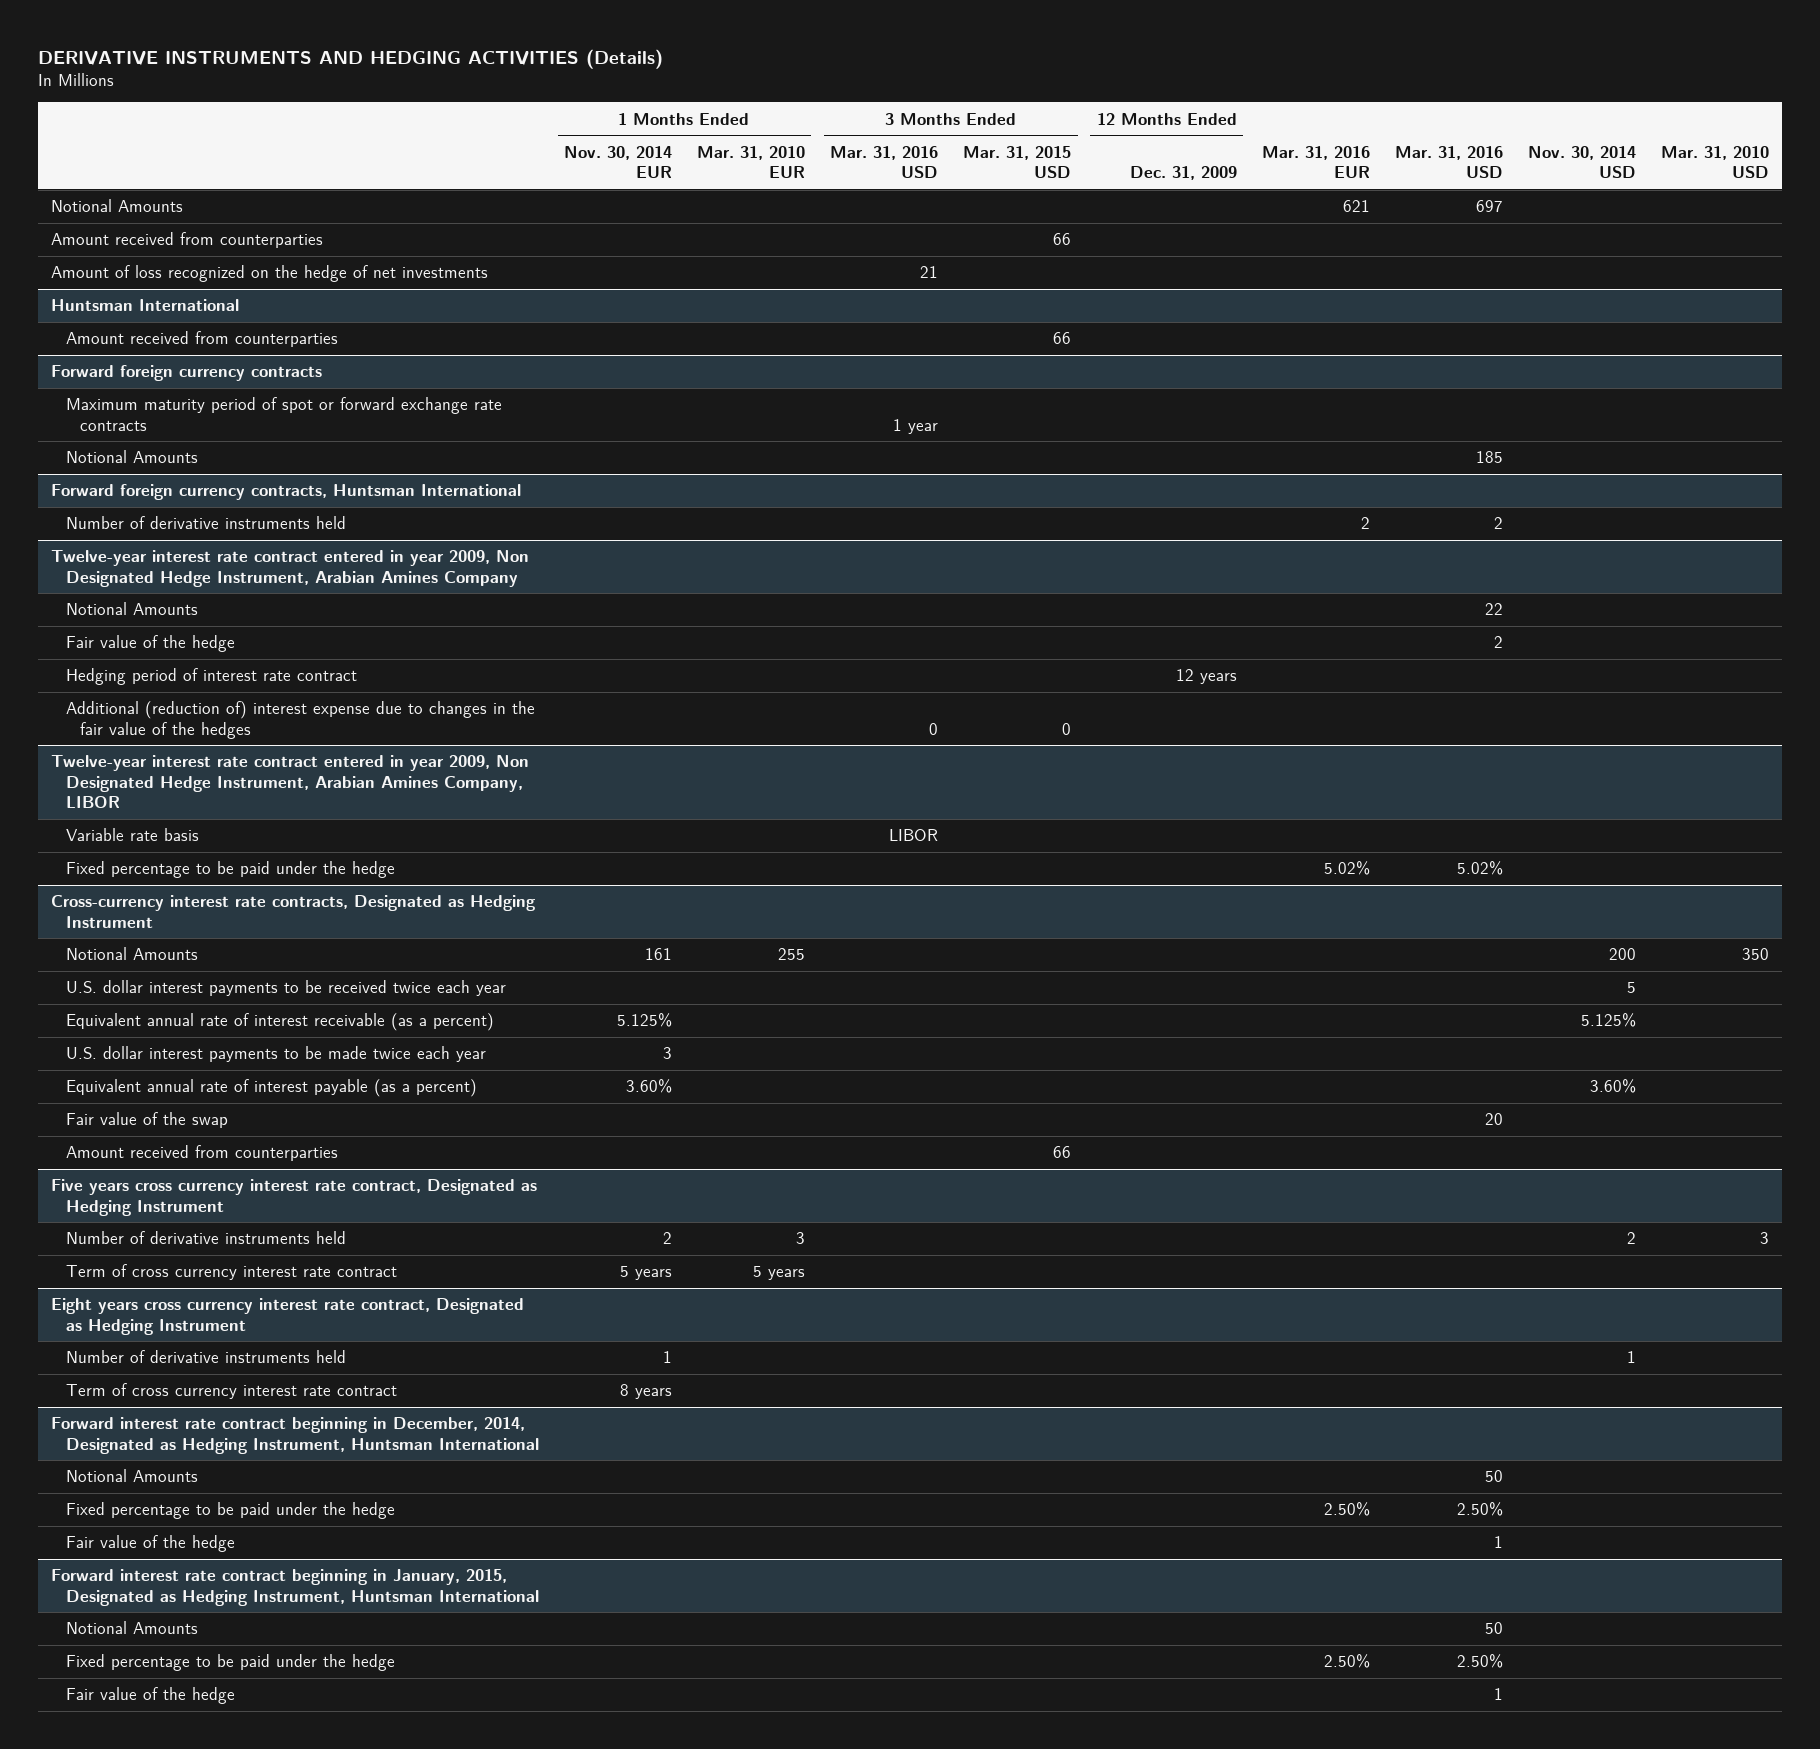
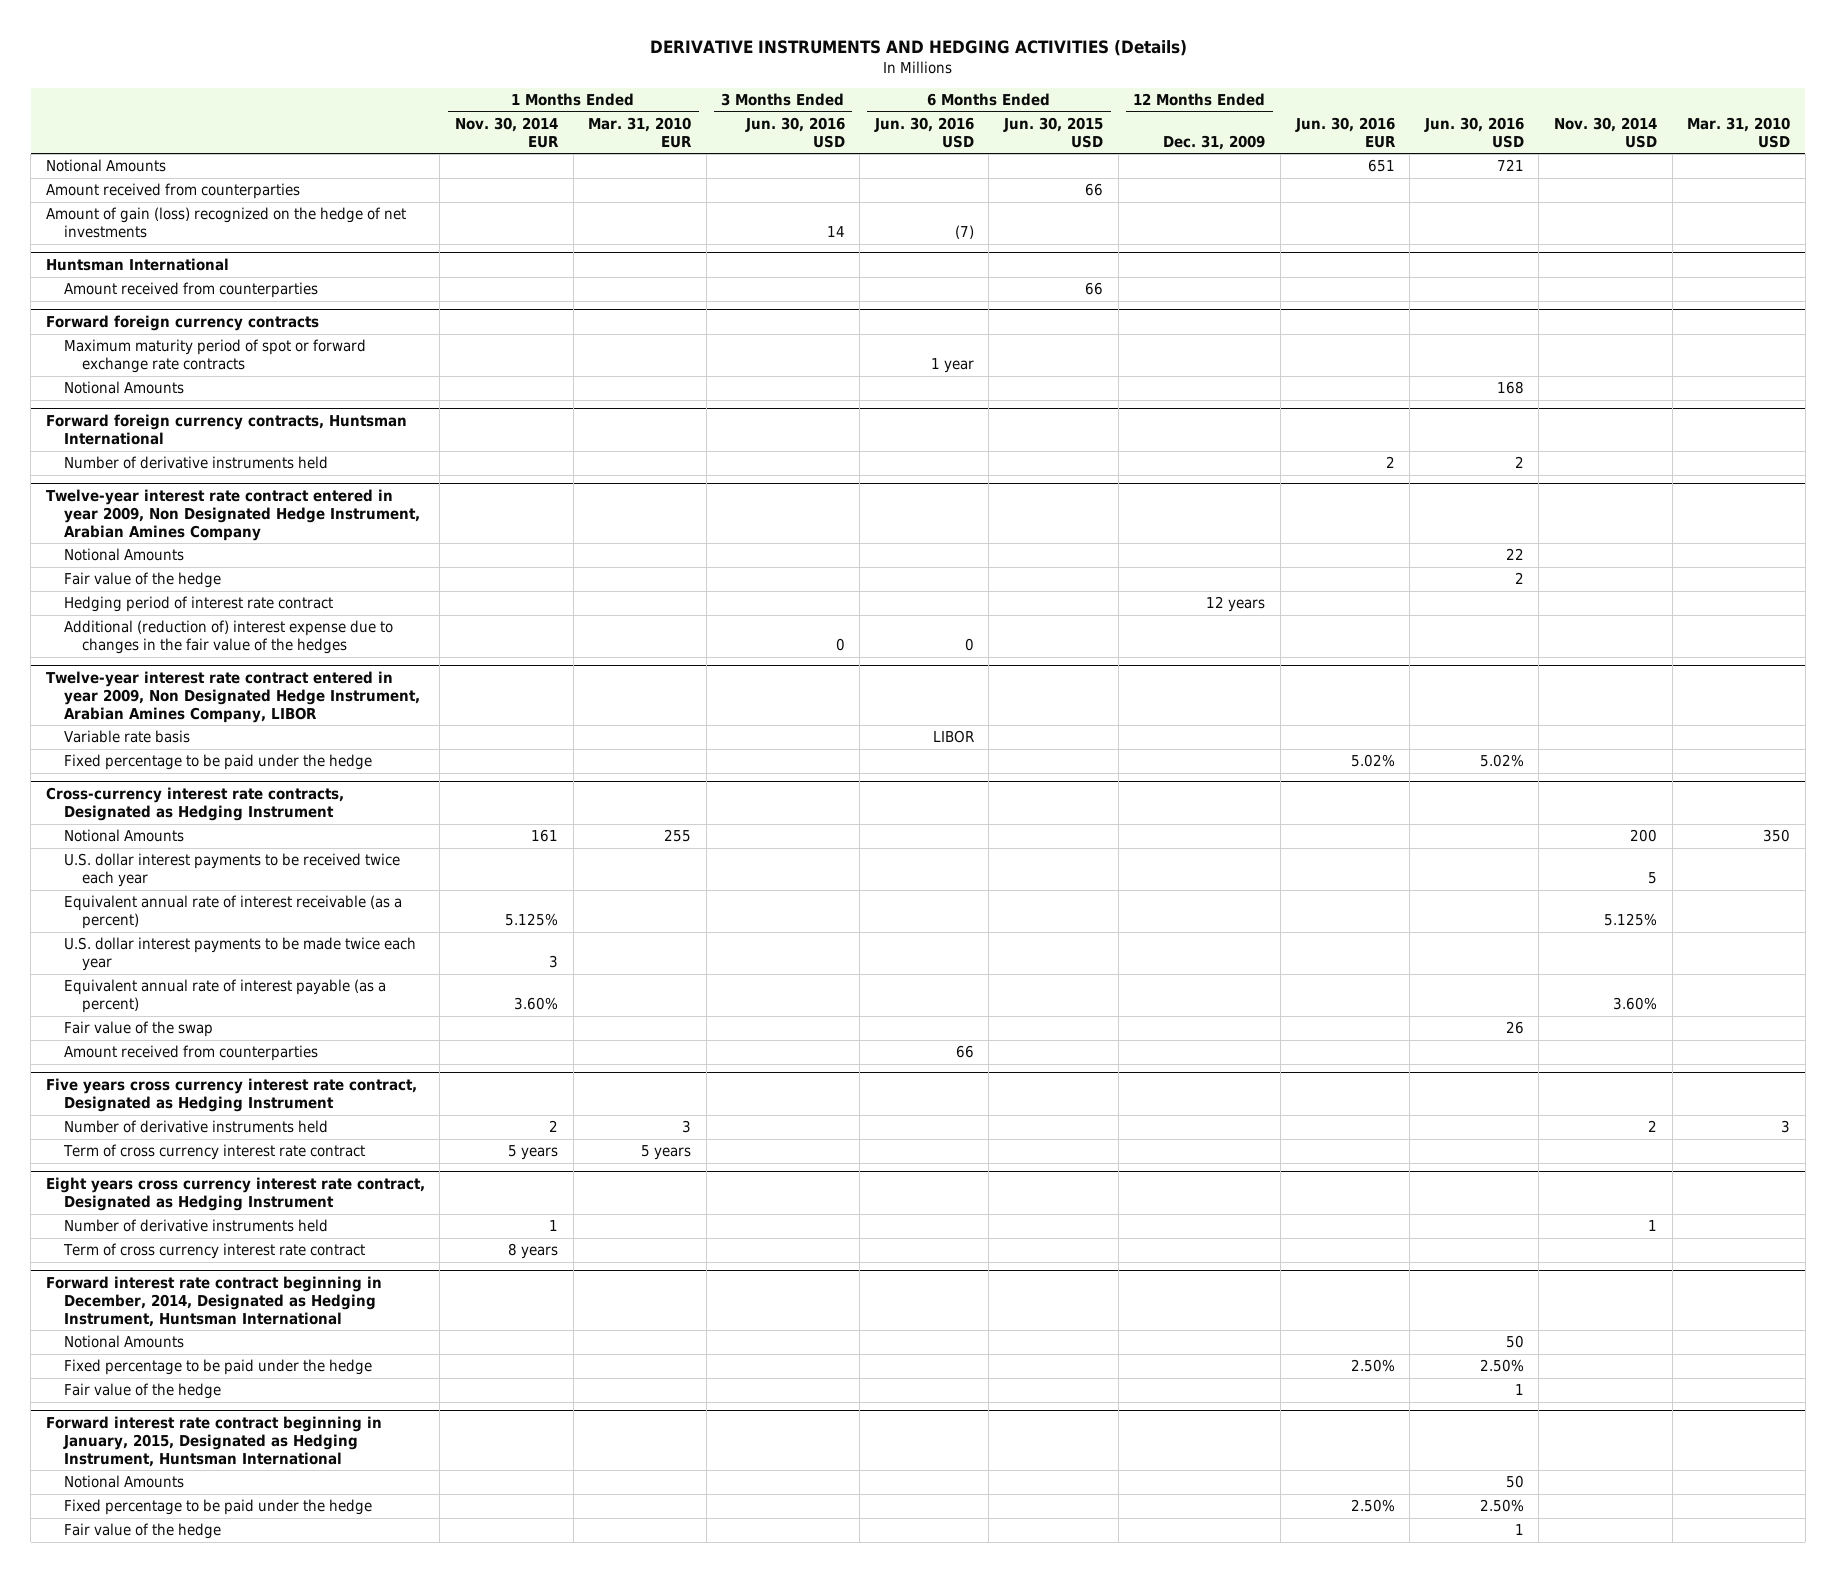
- | 1 Months Ended Nov. 30, 2014 EUR | 1 Months Ended Mar. 31, 2010 EUR | 3 Months Ended Mar. 31, 2016 USD | 3 Months Ended Mar. 31, 2015 USD | 12 Months Ended Dec. 31, 2009 | Mar. 31, 2016 EUR | Mar. 31, 2016 USD | Nov. 30, 2014 USD | Mar. 31, 2010 USD
+ | 1 Months Ended Nov. 30, 2014 EUR | 1 Months Ended Mar. 31, 2010 EUR | 3 Months Ended Jun. 30, 2016 USD | 6 Months Ended Jun. 30, 2016 USD | 6 Months Ended Jun. 30, 2015 USD | 12 Months Ended Dec. 31, 2009 | Jun. 30, 2016 EUR | Jun. 30, 2016 USD | Nov. 30, 2014 USD | Mar. 31, 2010 USD
- Amount of loss recognized on the hedge of net investments | | | 21 | | | | | |
+ Amount of gain (loss) recognized on the hedge of net investments | | | 14 | (7) | | | | | |

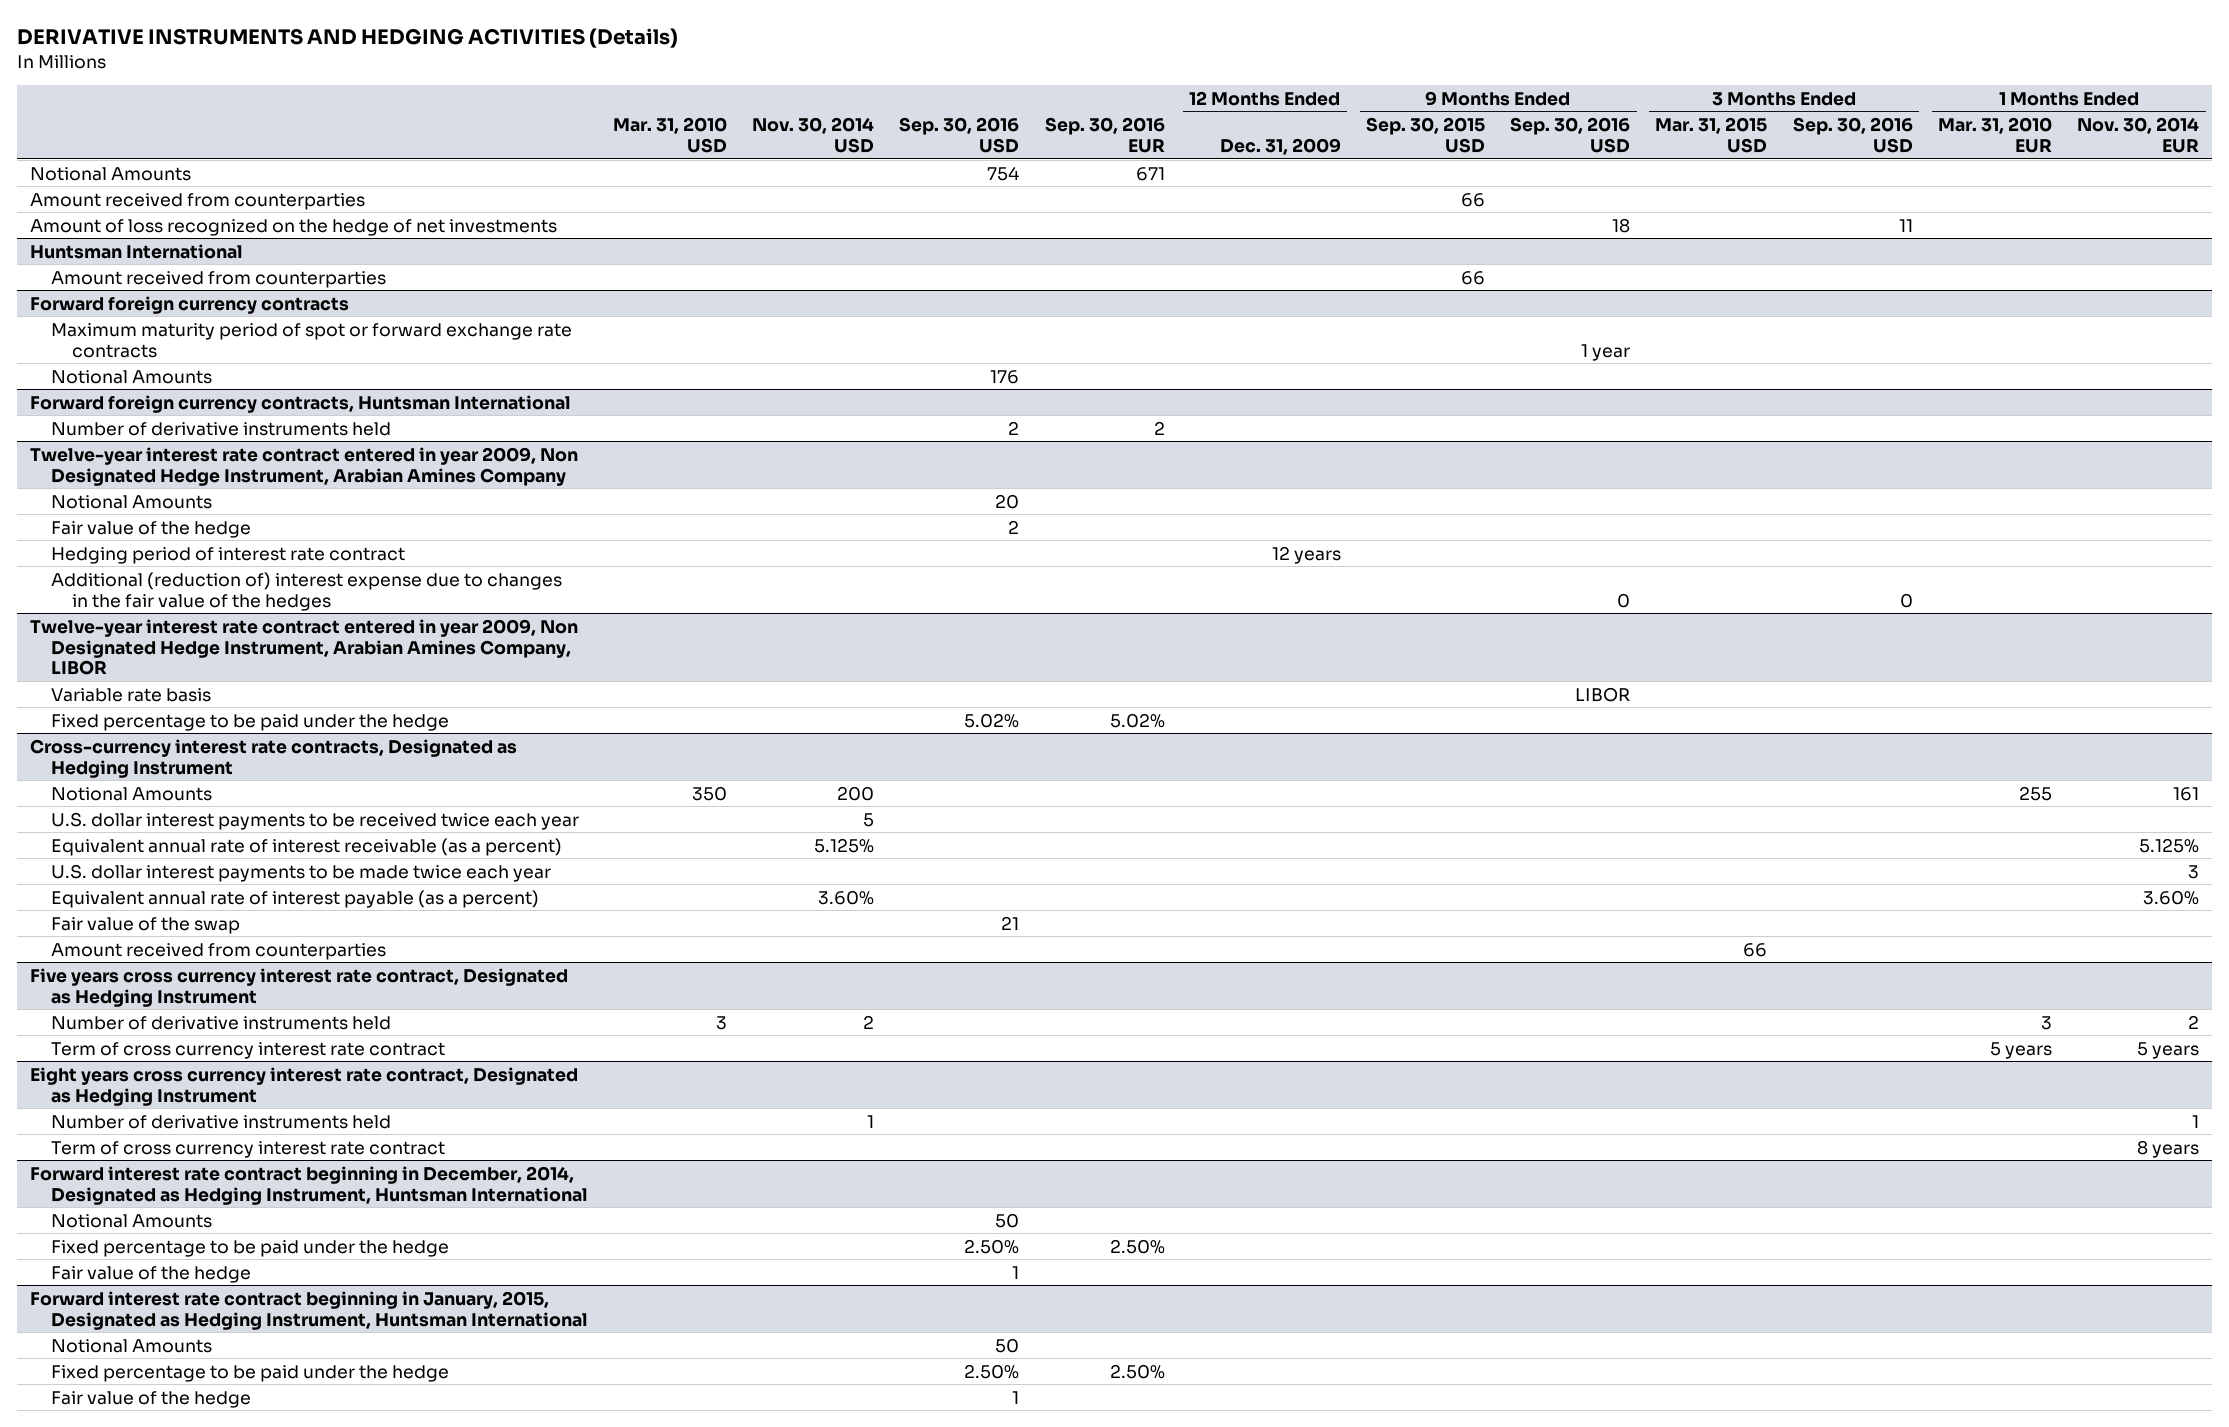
- | 1 Months Ended Nov. 30, 2014 EUR | 1 Months Ended Mar. 31, 2010 EUR | 3 Months Ended Jun. 30, 2016 USD | 6 Months Ended Jun. 30, 2016 USD | 6 Months Ended Jun. 30, 2015 USD | 12 Months Ended Dec. 31, 2009 | Jun. 30, 2016 EUR | Jun. 30, 2016 USD | Nov. 30, 2014 USD | Mar. 31, 2010 USD
+ | Mar. 31, 2010 USD | Nov. 30, 2014 USD | Sep. 30, 2016 USD | Sep. 30, 2016 EUR | 12 Months Ended Dec. 31, 2009 | 9 Months Ended Sep. 30, 2015 USD | 9 Months Ended Sep. 30, 2016 USD | 3 Months Ended Mar. 31, 2015 USD | 3 Months Ended Sep. 30, 2016 USD | 1 Months Ended Mar. 31, 2010 EUR | 1 Months Ended Nov. 30, 2014 EUR
- Amount of gain (loss) recognized on the hedge of net investments | | | 14 | (7) | | | | | |
+ Amount of loss recognized on the hedge of net investments | | | | | | | 18 | | 11 | |

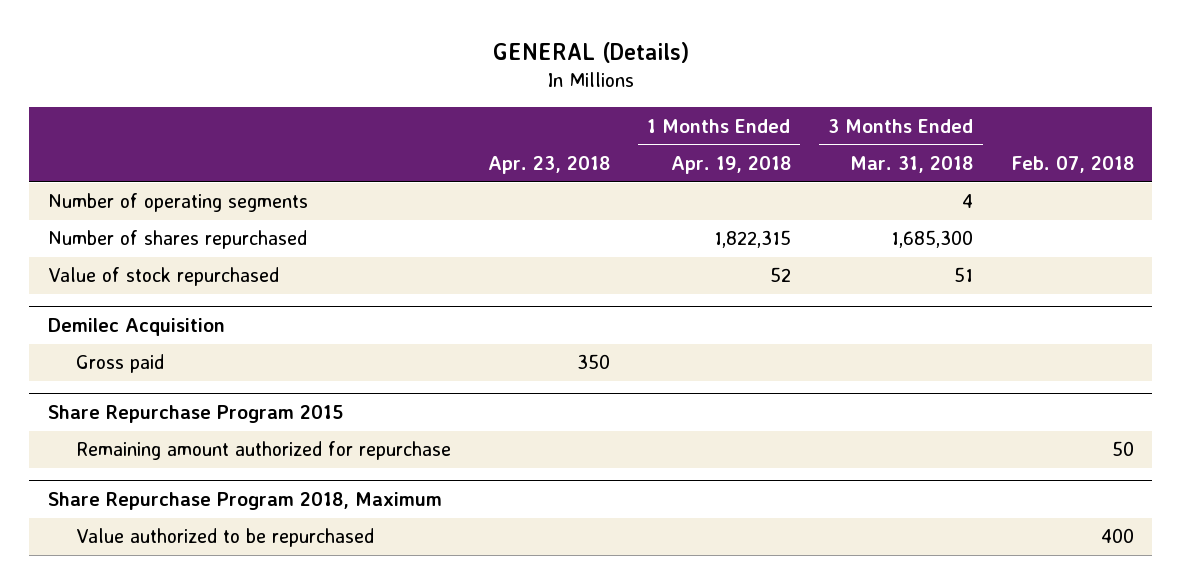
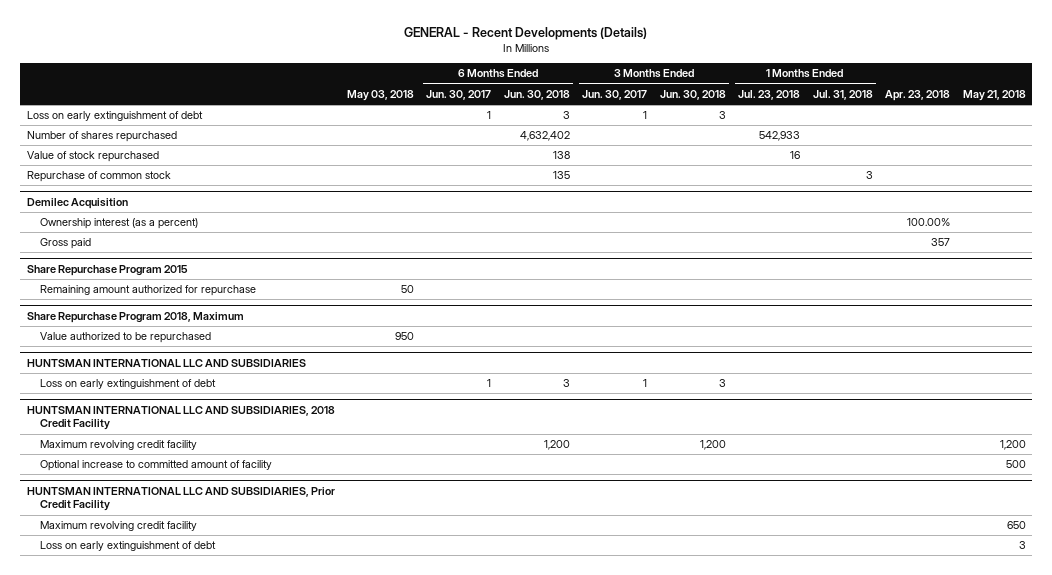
- GENERAL (Details)
+ GENERAL - Recent Developments (Details)
- | Apr. 23, 2018 | 1 Months Ended Apr. 19, 2018 | 3 Months Ended Mar. 31, 2018 | Feb. 07, 2018
+ | May 03, 2018 | 6 Months Ended Jun. 30, 2017 | 6 Months Ended Jun. 30, 2018 | 3 Months Ended Jun. 30, 2017 | 3 Months Ended Jun. 30, 2018 | 1 Months Ended Jul. 23, 2018 | 1 Months Ended Jul. 31, 2018 | Apr. 23, 2018 | May 21, 2018
- Number of operating segments | | | 4 |
+ Loss on early extinguishment of debt | | 1 | 3 | 1 | 3 | | | |
+ Repurchase of common stock | | | 135 | | | | 3 | |
@ Demilec Acquisition
- Gross paid | 350 | | |
+ Ownership interest (as a percent) | | | | | | | | 100.00% |
+ Gross paid | | | | | | | | 357 |
+ HUNTSMAN INTERNATIONAL LLC AND SUBSIDIARIES
+ Loss on early extinguishment of debt | | 1 | 3 | 1 | 3 | | | |
+ HUNTSMAN INTERNATIONAL LLC AND SUBSIDIARIES, 2018 Credit Facility
+ Maximum revolving credit facility | | | 1,200 | | 1,200 | | | | 1,200
+ Optional increase to committed amount of facility | | | | | | | | | 500
+ HUNTSMAN INTERNATIONAL LLC AND SUBSIDIARIES, Prior Credit Facility
+ Maximum revolving credit facility | | | | | | | | | 650
+ Loss on early extinguishment of debt | | | | | | | | | 3

